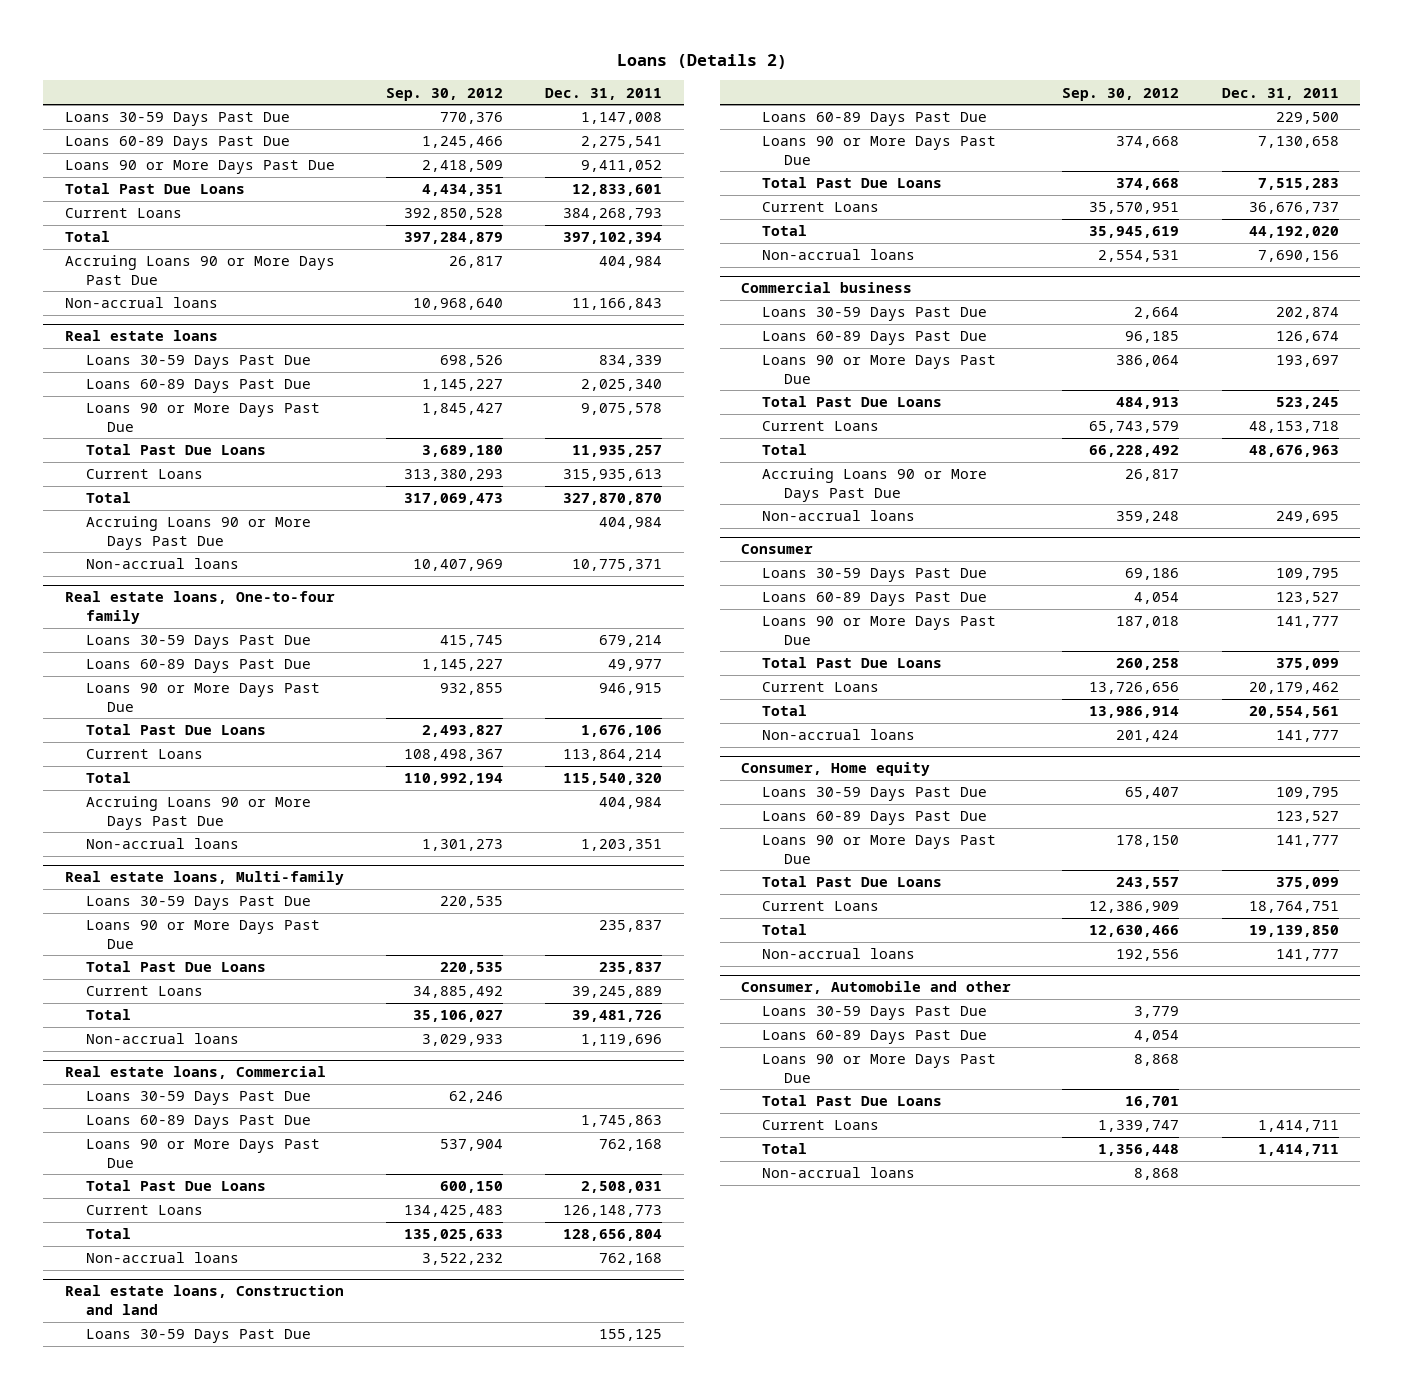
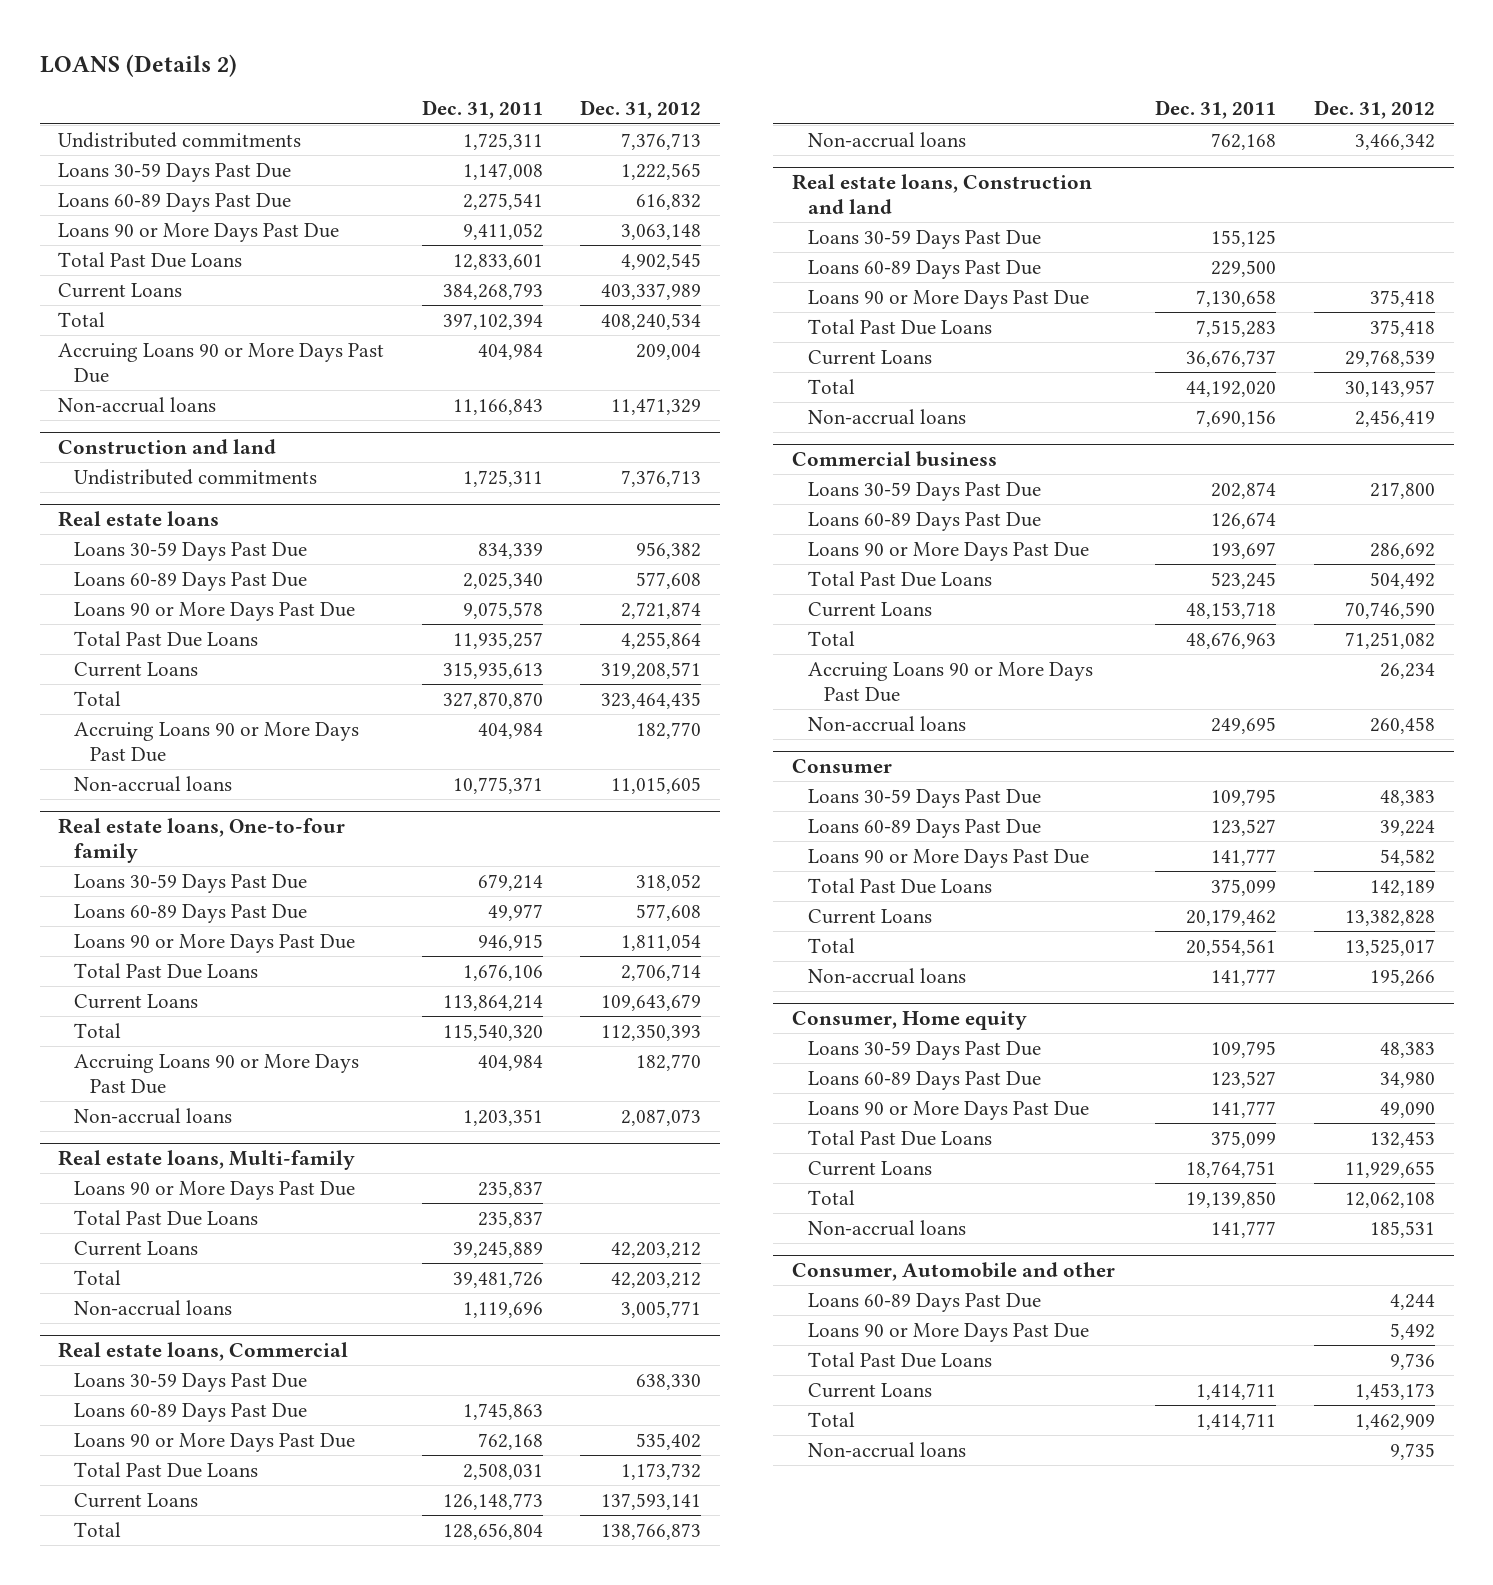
- Loans (Details 2)
+ LOANS (Details 2)
- | Sep. 30, 2012 | Dec. 31, 2011
+ | Dec. 31, 2011 | Dec. 31, 2012
+ Undistributed commitments | 1,725,311 | 7,376,713
+ Construction and land
+ Undistributed commitments | 1,725,311 | 7,376,713
@ Real estate loans, Multi-family
- Loans 30-59 Days Past Due | 220,535 |
@ Consumer, Automobile and other
- Loans 30-59 Days Past Due | 3,779 |

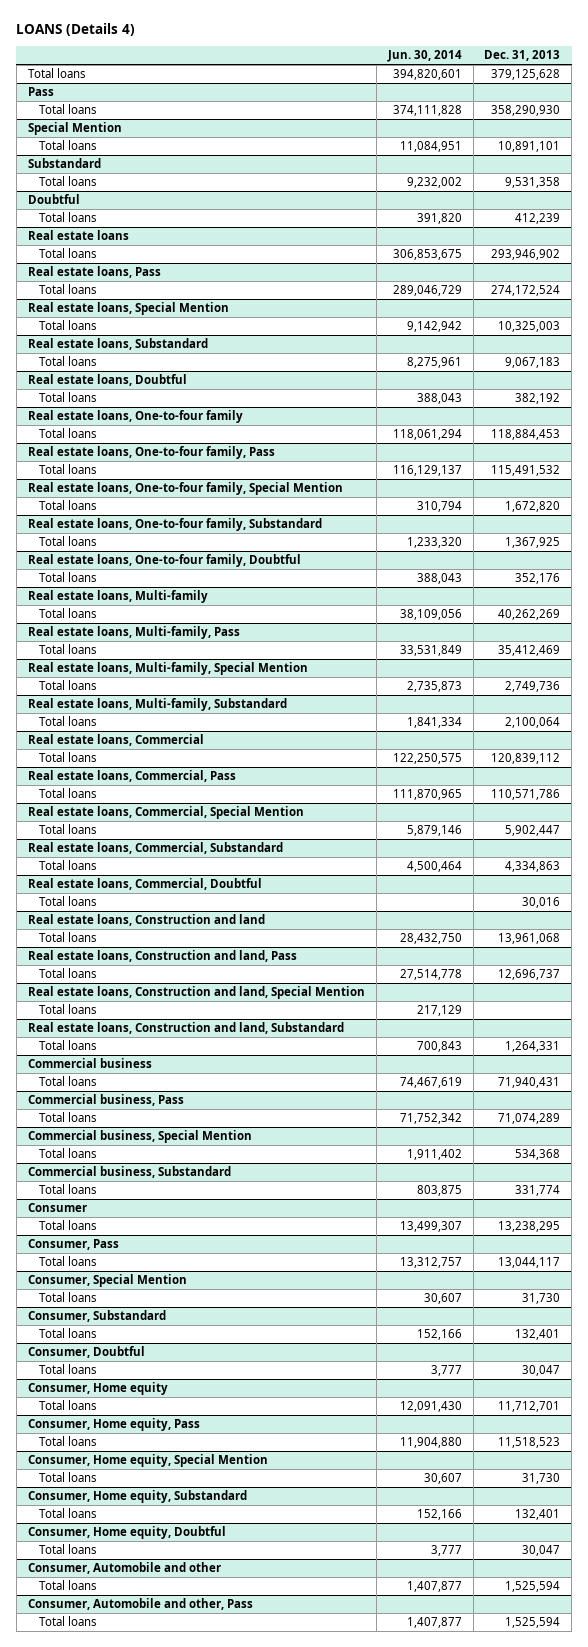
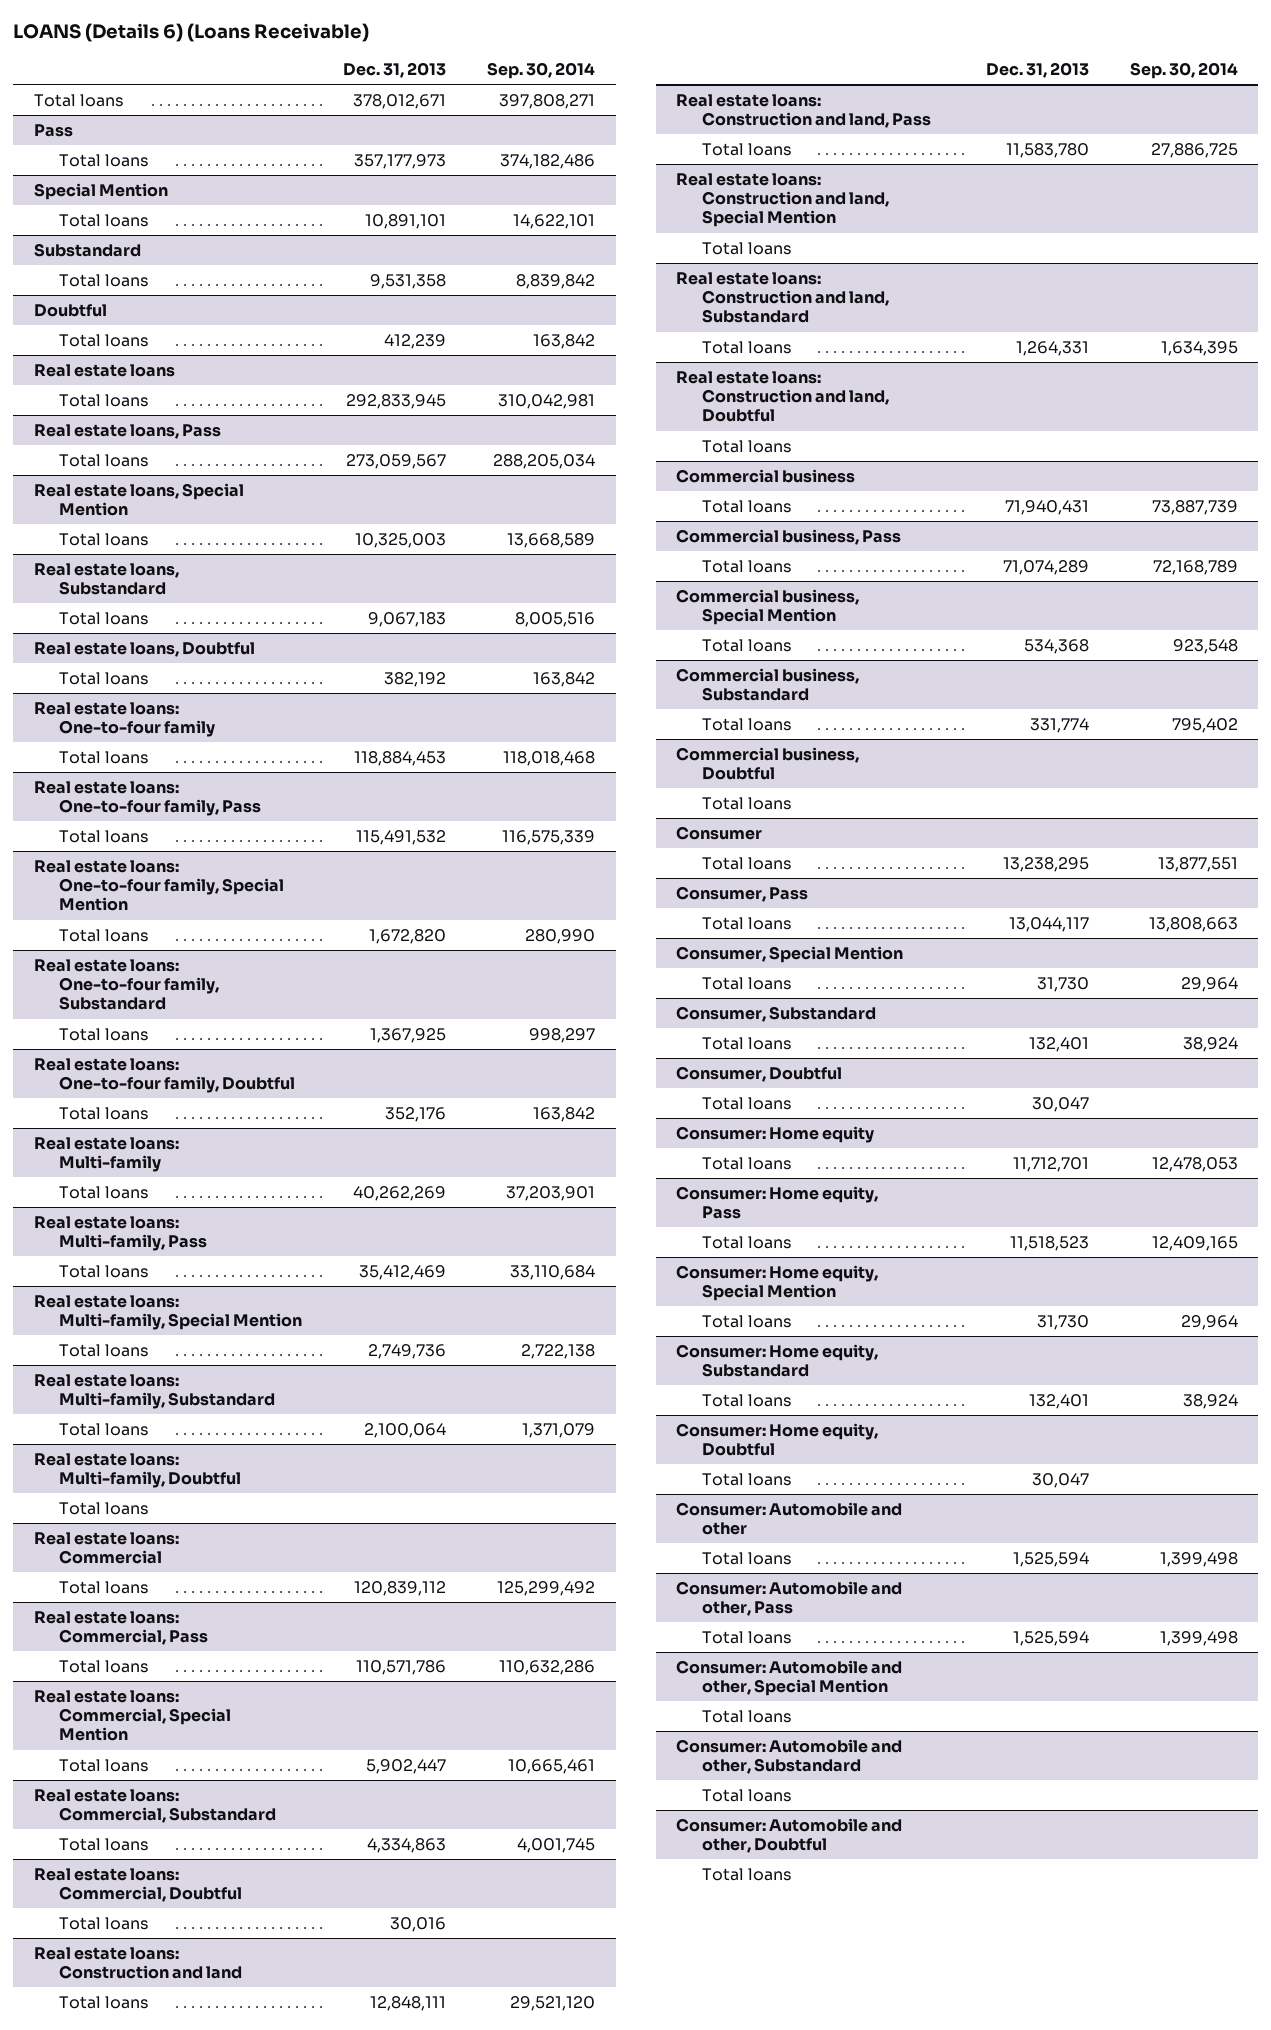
- LOANS (Details 4)
+ LOANS (Details 6) (Loans Receivable)
- | Jun. 30, 2014 | Dec. 31, 2013
+ | Dec. 31, 2013 | Sep. 30, 2014
- Total loans | 394,820,601 | 379,125,628
+ Total loans | 378,012,671 | 397,808,271
@ Pass
- Total loans | 374,111,828 | 358,290,930
+ Total loans | 357,177,973 | 374,182,486
@ Real estate loans
- Total loans | 306,853,675 | 293,946,902
+ Total loans | 292,833,945 | 310,042,981
@ Real estate loans, Pass
- Total loans | 289,046,729 | 274,172,524
+ Total loans | 273,059,567 | 288,205,034
- Real estate loans, One-to-four family
+ Real estate loans: One-to-four family
- Real estate loans, One-to-four family, Pass
+ Real estate loans: One-to-four family, Pass
- Real estate loans, One-to-four family, Special Mention
+ Real estate loans: One-to-four family, Special Mention
- Real estate loans, One-to-four family, Substandard
+ Real estate loans: One-to-four family, Substandard
- Real estate loans, One-to-four family, Doubtful
+ Real estate loans: One-to-four family, Doubtful
- Real estate loans, Multi-family
+ Real estate loans: Multi-family
- Real estate loans, Multi-family, Pass
+ Real estate loans: Multi-family, Pass
- Real estate loans, Multi-family, Special Mention
+ Real estate loans: Multi-family, Special Mention
- Real estate loans, Multi-family, Substandard
+ Real estate loans: Multi-family, Substandard
- Real estate loans, Commercial
+ Real estate loans: Multi-family, Doubtful
+ Total loans
+ Real estate loans: Commercial
- Real estate loans, Commercial, Pass
+ Real estate loans: Commercial, Pass
- Real estate loans, Commercial, Special Mention
+ Real estate loans: Commercial, Special Mention
- Real estate loans, Commercial, Substandard
+ Real estate loans: Commercial, Substandard
- Real estate loans, Commercial, Doubtful
+ Real estate loans: Commercial, Doubtful
- Real estate loans, Construction and land
- Total loans | 28,432,750 | 13,961,068
- Real estate loans, Construction and land, Pass
- Total loans | 27,514,778 | 12,696,737
- Real estate loans, Construction and land, Special Mention
+ Real estate loans: Construction and land
+ Total loans | 12,848,111 | 29,521,120
+ Real estate loans: Construction and land, Pass
+ Total loans | 11,583,780 | 27,886,725
+ Real estate loans: Construction and land, Special Mention
- Real estate loans, Construction and land, Substandard
+ Real estate loans: Construction and land, Substandard
+ Real estate loans: Construction and land, Doubtful
+ Total loans
+ Commercial business, Doubtful
+ Total loans
- Consumer, Home equity
+ Consumer: Home equity
- Consumer, Home equity, Pass
+ Consumer: Home equity, Pass
- Consumer, Home equity, Special Mention
+ Consumer: Home equity, Special Mention
- Consumer, Home equity, Substandard
+ Consumer: Home equity, Substandard
- Consumer, Home equity, Doubtful
+ Consumer: Home equity, Doubtful
- Consumer, Automobile and other
+ Consumer: Automobile and other
- Consumer, Automobile and other, Pass
+ Consumer: Automobile and other, Pass
+ Consumer: Automobile and other, Special Mention
+ Total loans
+ Consumer: Automobile and other, Substandard
+ Total loans
+ Consumer: Automobile and other, Doubtful
+ Total loans

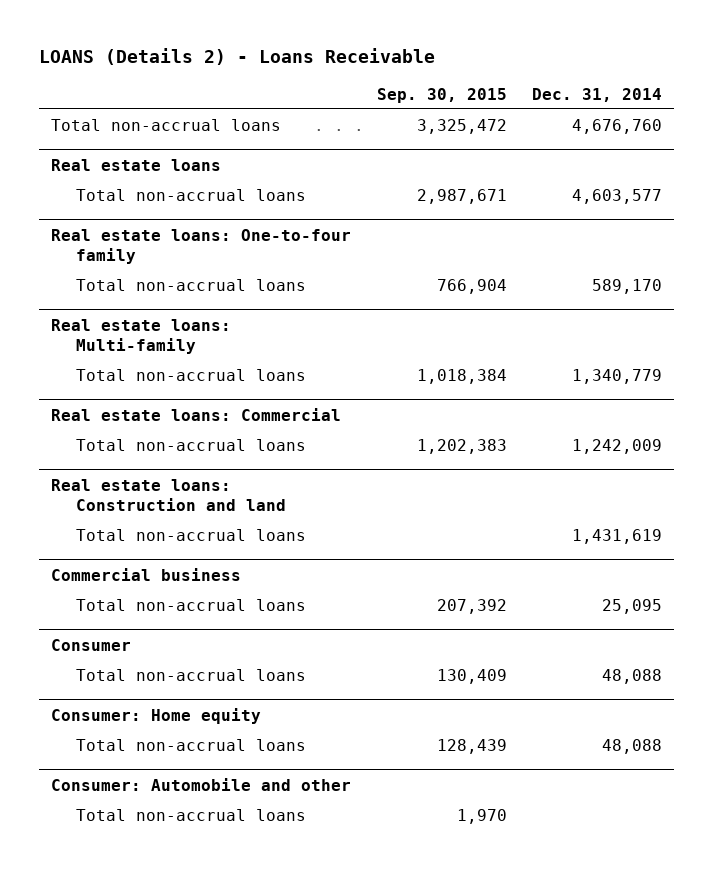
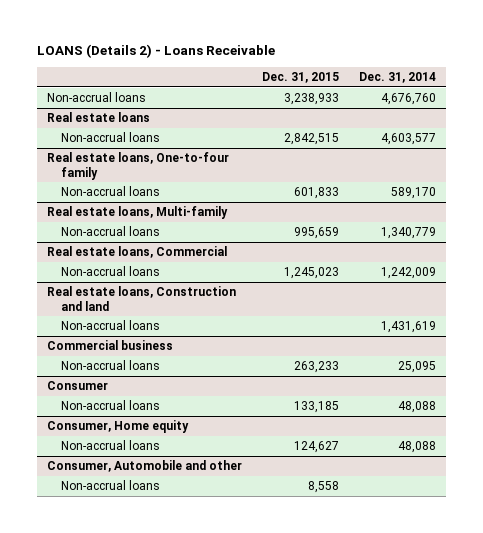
- | Sep. 30, 2015 | Dec. 31, 2014
+ | Dec. 31, 2015 | Dec. 31, 2014
- Total non-accrual loans | 3,325,472 | 4,676,760
+ Non-accrual loans | 3,238,933 | 4,676,760
@ Real estate loans
- Total non-accrual loans | 2,987,671 | 4,603,577
- Real estate loans: One-to-four family
- Total non-accrual loans | 766,904 | 589,170
- Real estate loans: Multi-family
- Total non-accrual loans | 1,018,384 | 1,340,779
- Real estate loans: Commercial
- Total non-accrual loans | 1,202,383 | 1,242,009
- Real estate loans: Construction and land
- Total non-accrual loans | | 1,431,619
@ Real estate loans
+ Non-accrual loans | 2,842,515 | 4,603,577
+ Real estate loans, One-to-four family
+ Non-accrual loans | 601,833 | 589,170
+ Real estate loans, Multi-family
+ Non-accrual loans | 995,659 | 1,340,779
+ Real estate loans, Commercial
+ Non-accrual loans | 1,245,023 | 1,242,009
+ Real estate loans, Construction and land
+ Non-accrual loans | | 1,431,619
@ Commercial business
- Total non-accrual loans | 207,392 | 25,095
+ Non-accrual loans | 263,233 | 25,095
@ Consumer
- Total non-accrual loans | 130,409 | 48,088
- Consumer: Home equity
- Total non-accrual loans | 128,439 | 48,088
- Consumer: Automobile and other
- Total non-accrual loans | 1,970 |
@ Consumer
+ Non-accrual loans | 133,185 | 48,088
+ Consumer, Home equity
+ Non-accrual loans | 124,627 | 48,088
+ Consumer, Automobile and other
+ Non-accrual loans | 8,558 |

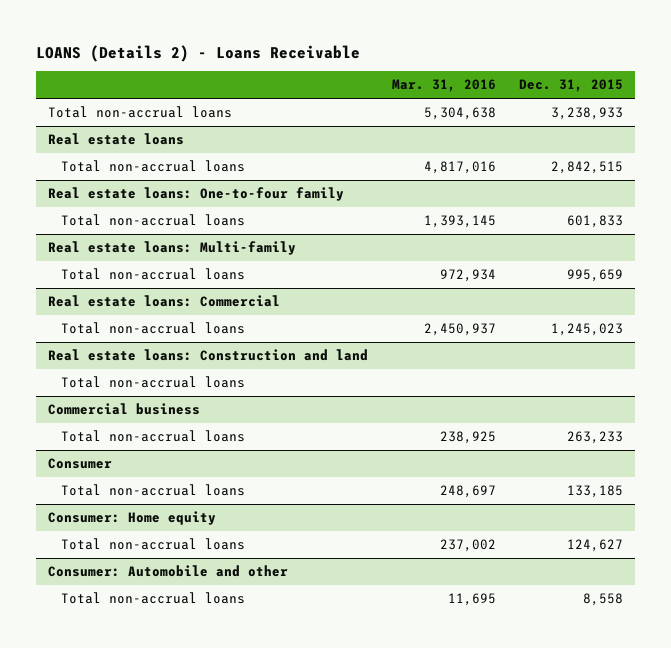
- | Dec. 31, 2015 | Dec. 31, 2014
+ | Mar. 31, 2016 | Dec. 31, 2015
- Non-accrual loans | 3,238,933 | 4,676,760
+ Total non-accrual loans | 5,304,638 | 3,238,933
@ Real estate loans
- Non-accrual loans | 2,842,515 | 4,603,577
- Real estate loans, One-to-four family
- Non-accrual loans | 601,833 | 589,170
- Real estate loans, Multi-family
- Non-accrual loans | 995,659 | 1,340,779
- Real estate loans, Commercial
- Non-accrual loans | 1,245,023 | 1,242,009
- Real estate loans, Construction and land
- Non-accrual loans | | 1,431,619
@ Real estate loans
+ Total non-accrual loans | 4,817,016 | 2,842,515
+ Real estate loans: One-to-four family
+ Total non-accrual loans | 1,393,145 | 601,833
+ Real estate loans: Multi-family
+ Total non-accrual loans | 972,934 | 995,659
+ Real estate loans: Commercial
+ Total non-accrual loans | 2,450,937 | 1,245,023
+ Real estate loans: Construction and land
+ Total non-accrual loans
@ Commercial business
- Non-accrual loans | 263,233 | 25,095
+ Total non-accrual loans | 238,925 | 263,233
@ Consumer
- Non-accrual loans | 133,185 | 48,088
- Consumer, Home equity
- Non-accrual loans | 124,627 | 48,088
- Consumer, Automobile and other
- Non-accrual loans | 8,558 |
@ Consumer
+ Total non-accrual loans | 248,697 | 133,185
+ Consumer: Home equity
+ Total non-accrual loans | 237,002 | 124,627
+ Consumer: Automobile and other
+ Total non-accrual loans | 11,695 | 8,558

